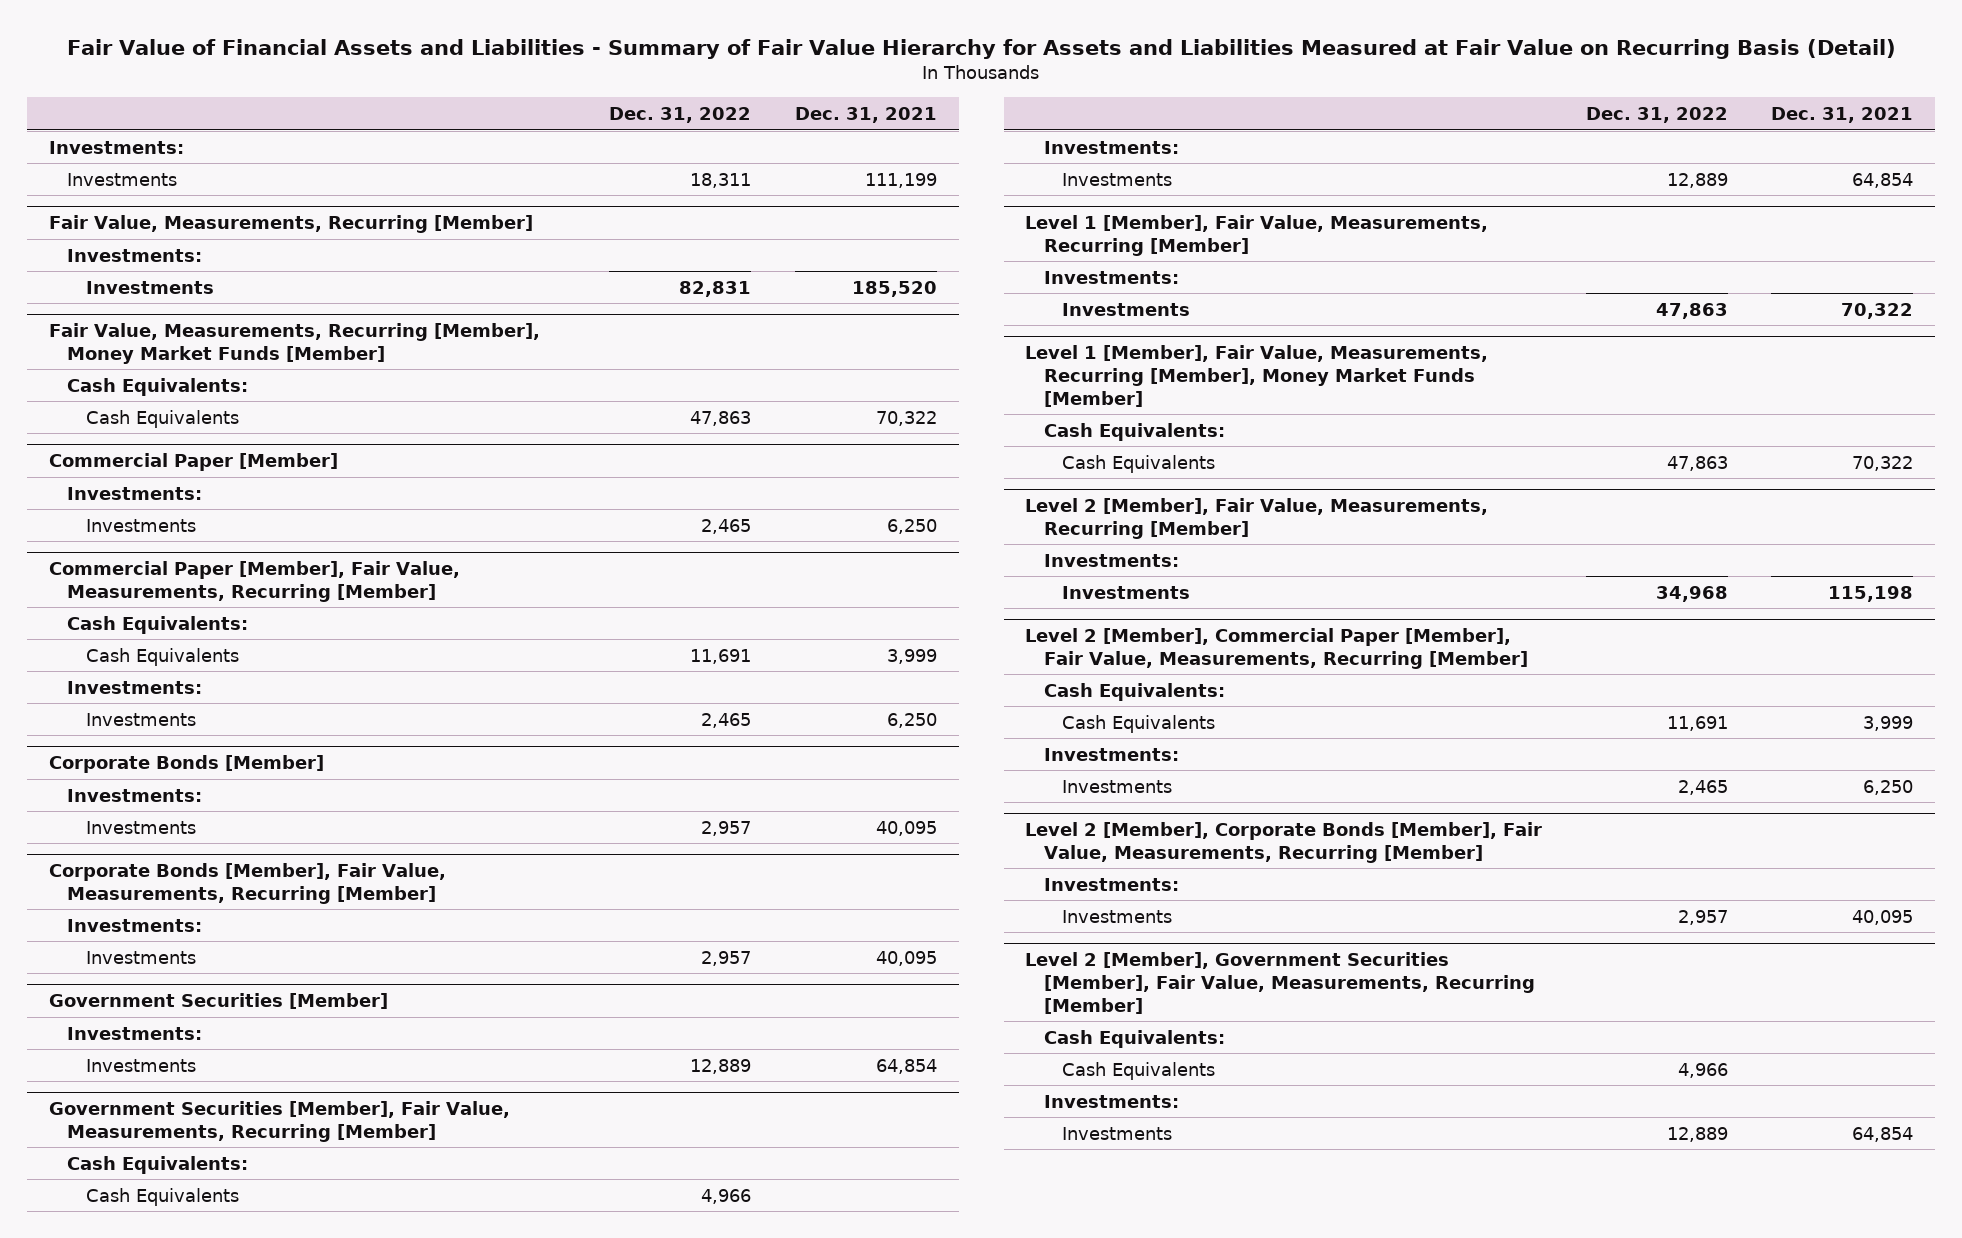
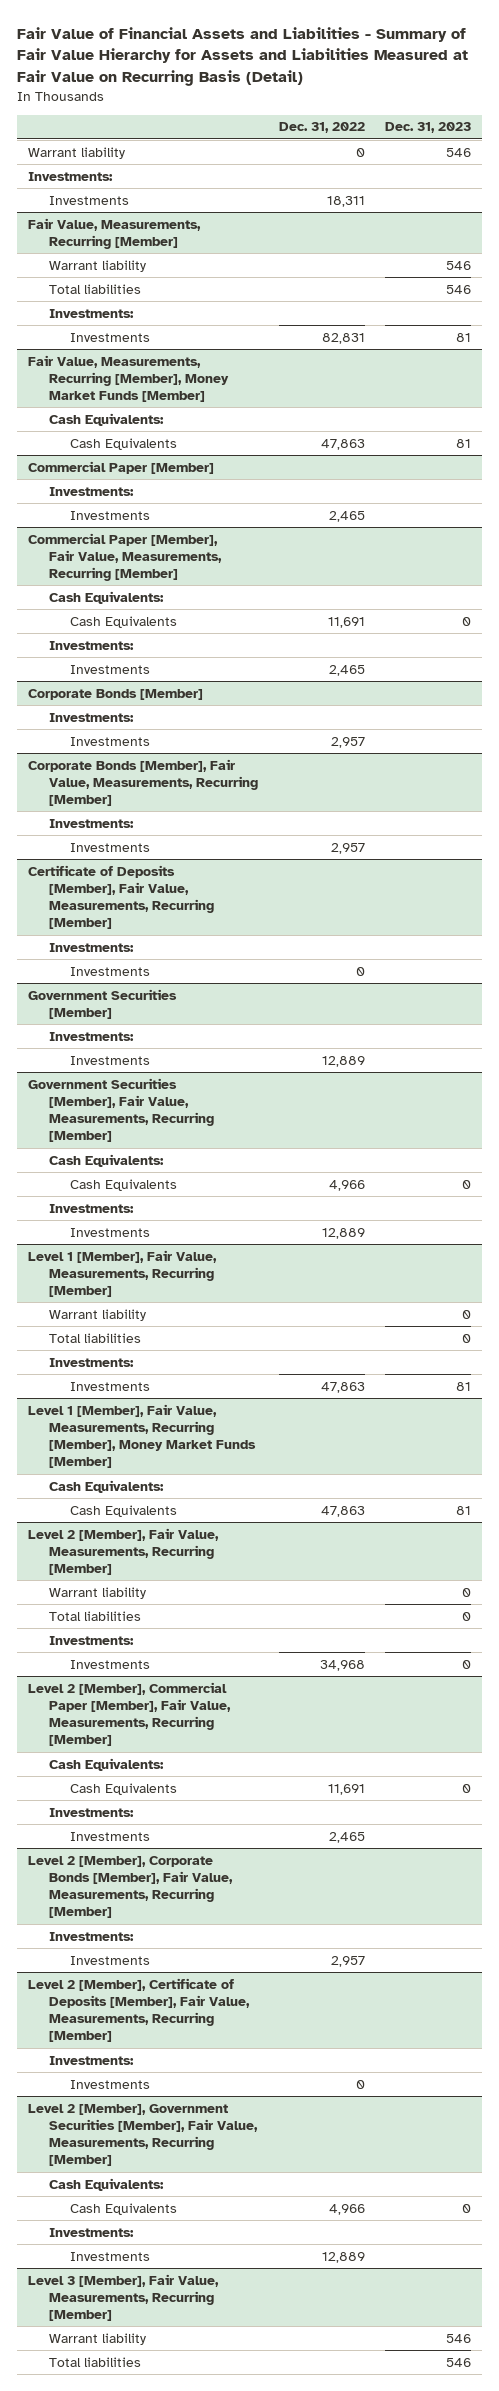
- | Dec. 31, 2022 | Dec. 31, 2021
+ | Dec. 31, 2022 | Dec. 31, 2023
+ Warrant liability | 0 | 546
@ Fair Value, Measurements, Recurring [Member]
+ Warrant liability | | 546
+ Total liabilities | | 546
+ Certificate of Deposits [Member], Fair Value, Measurements, Recurring [Member]
+ Investments:
+ Investments | 0 |
@ Level 1 [Member], Fair Value, Measurements, Recurring [Member]
+ Warrant liability | | 0
+ Total liabilities | | 0
@ Level 2 [Member], Fair Value, Measurements, Recurring [Member]
+ Warrant liability | | 0
+ Total liabilities | | 0
+ Level 2 [Member], Certificate of Deposits [Member], Fair Value, Measurements, Recurring [Member]
+ Investments:
+ Investments | 0 |
+ Level 3 [Member], Fair Value, Measurements, Recurring [Member]
+ Warrant liability | | 546
+ Total liabilities | | 546

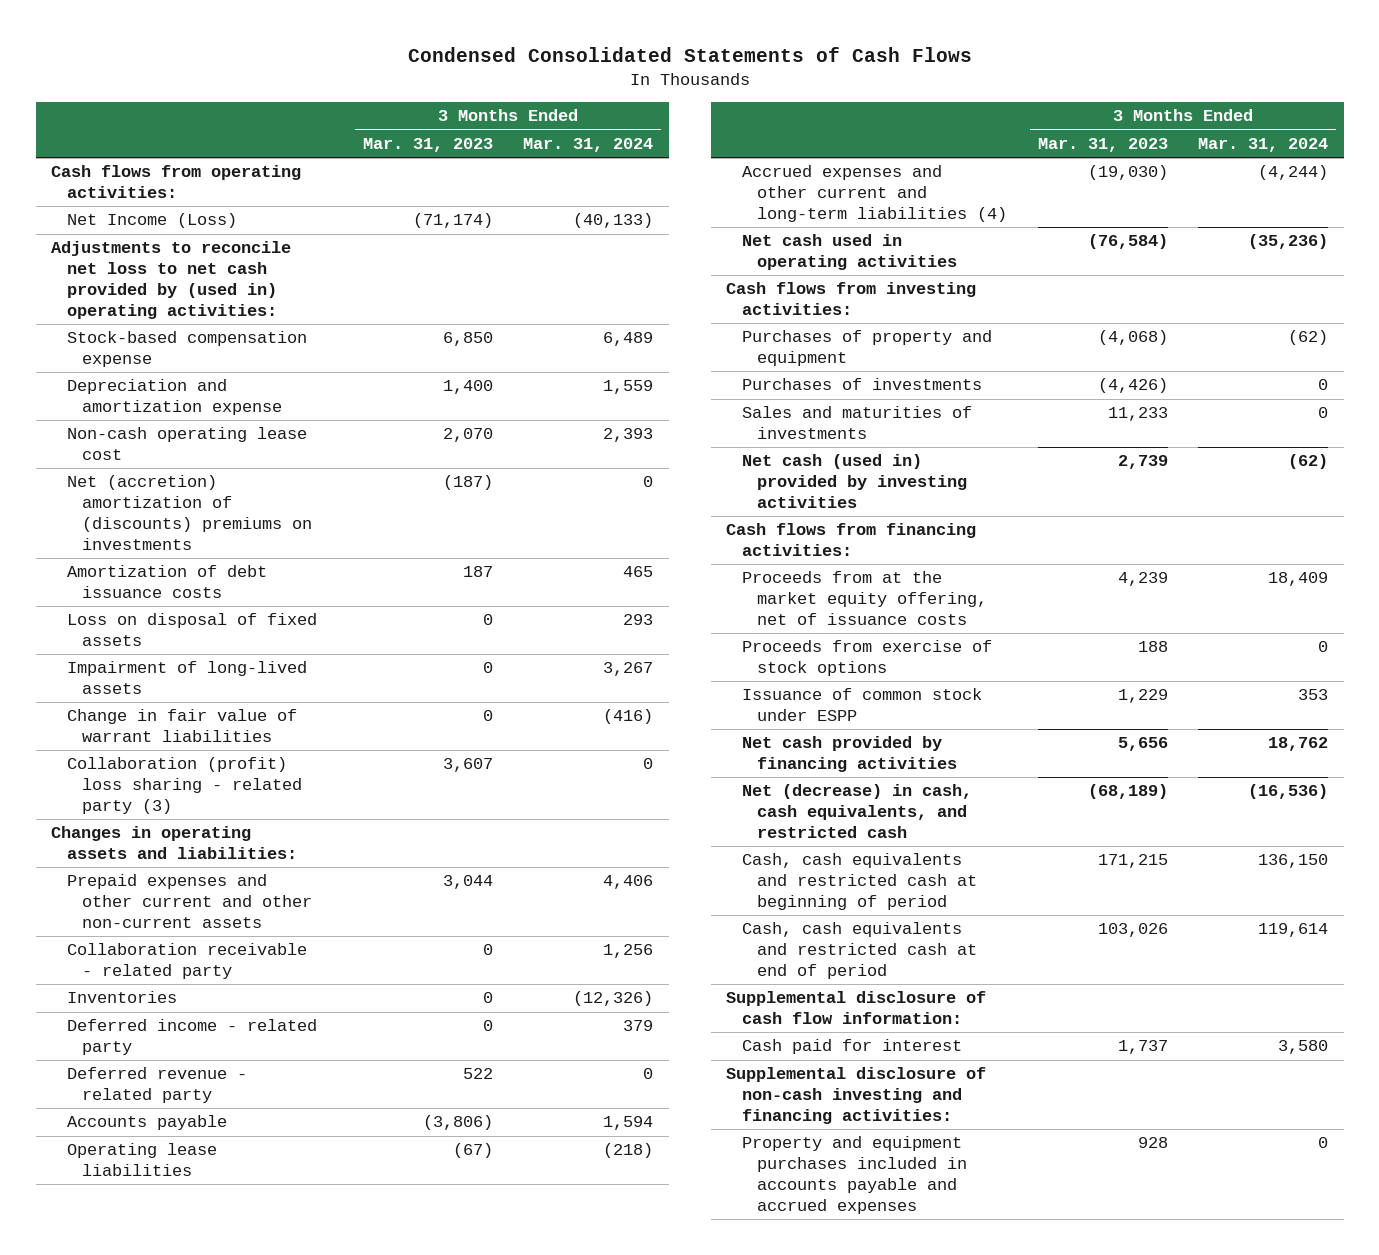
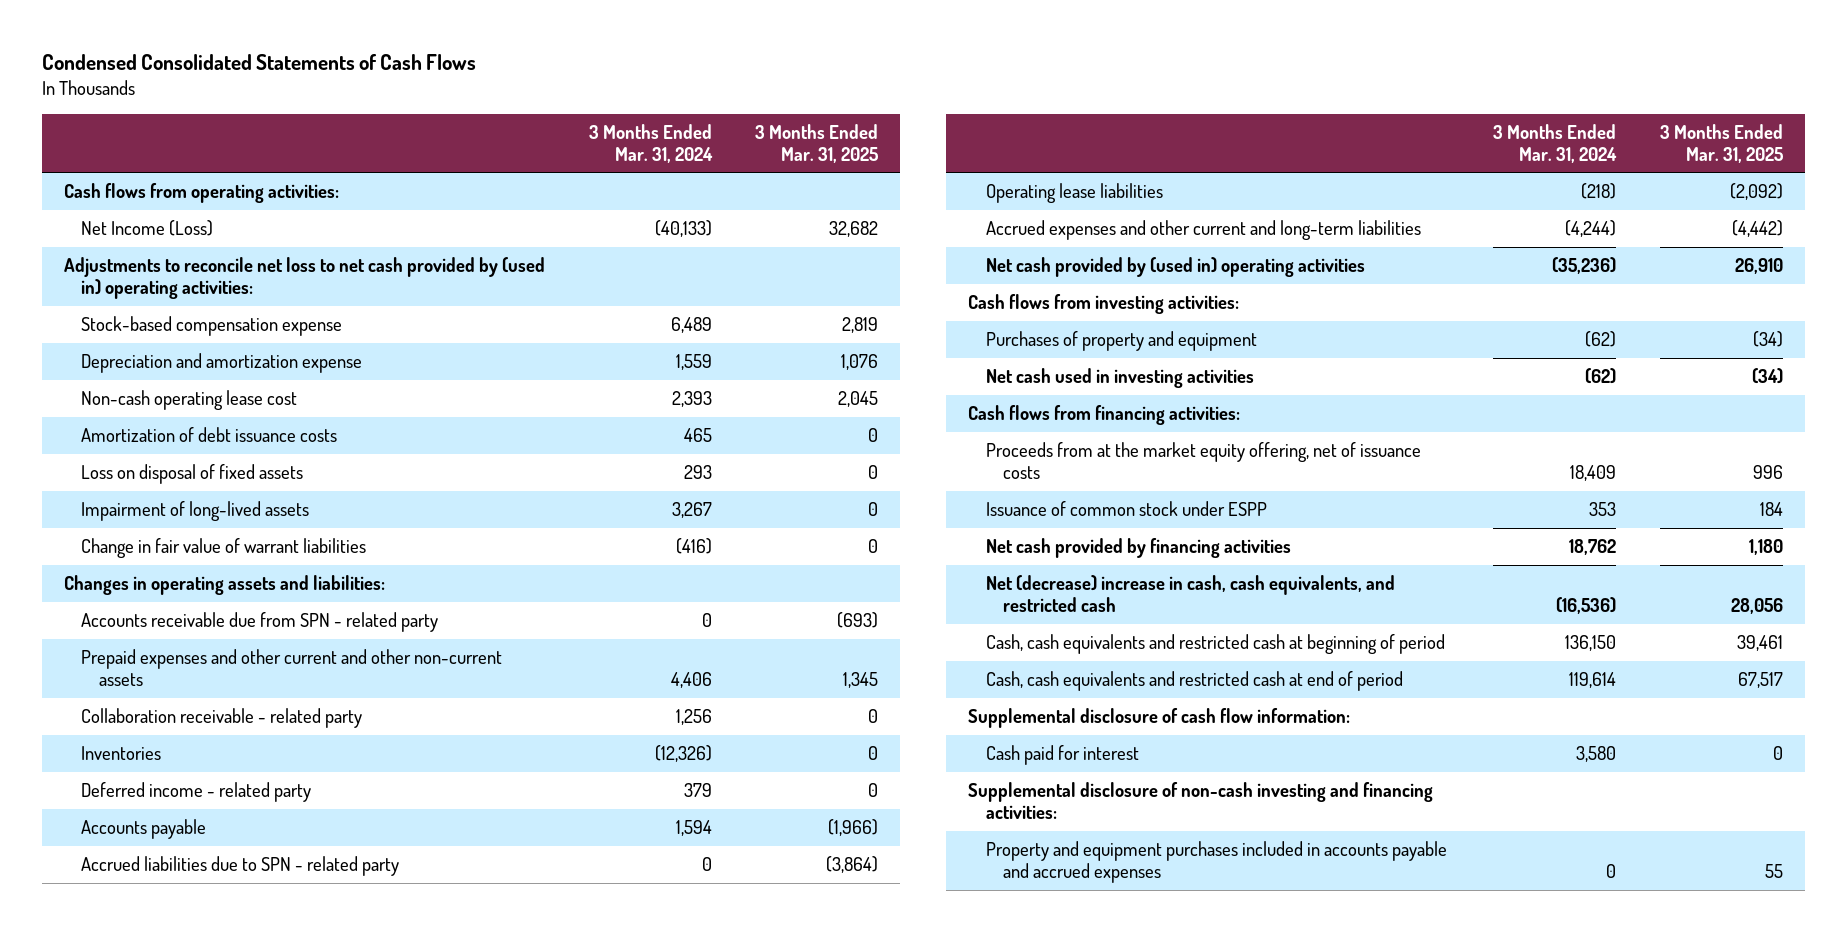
- | 3 Months Ended Mar. 31, 2023 | 3 Months Ended Mar. 31, 2024
+ | 3 Months Ended Mar. 31, 2024 | 3 Months Ended Mar. 31, 2025
- Net (accretion) amortization of (discounts) premiums on investments | (187) | 0
- Collaboration (profit) loss sharing - related party (3) | 3,607 | 0
+ Accounts receivable due from SPN - related party | 0 | (693)
- Deferred revenue - related party | 522 | 0
+ Accrued liabilities due to SPN - related party | 0 | (3,864)
- Accrued expenses and other current and long-term liabilities (4) | (19,030) | (4,244)
- Net cash used in operating activities | (76,584) | (35,236)
+ Accrued expenses and other current and long-term liabilities | (4,244) | (4,442)
+ Net cash provided by (used in) operating activities | (35,236) | 26,910
- Purchases of investments | (4,426) | 0
- Sales and maturities of investments | 11,233 | 0
- Net cash (used in) provided by investing activities | 2,739 | (62)
+ Net cash used in investing activities | (62) | (34)
- Proceeds from exercise of stock options | 188 | 0
- Net (decrease) in cash, cash equivalents, and restricted cash | (68,189) | (16,536)
+ Net (decrease) increase in cash, cash equivalents, and restricted cash | (16,536) | 28,056

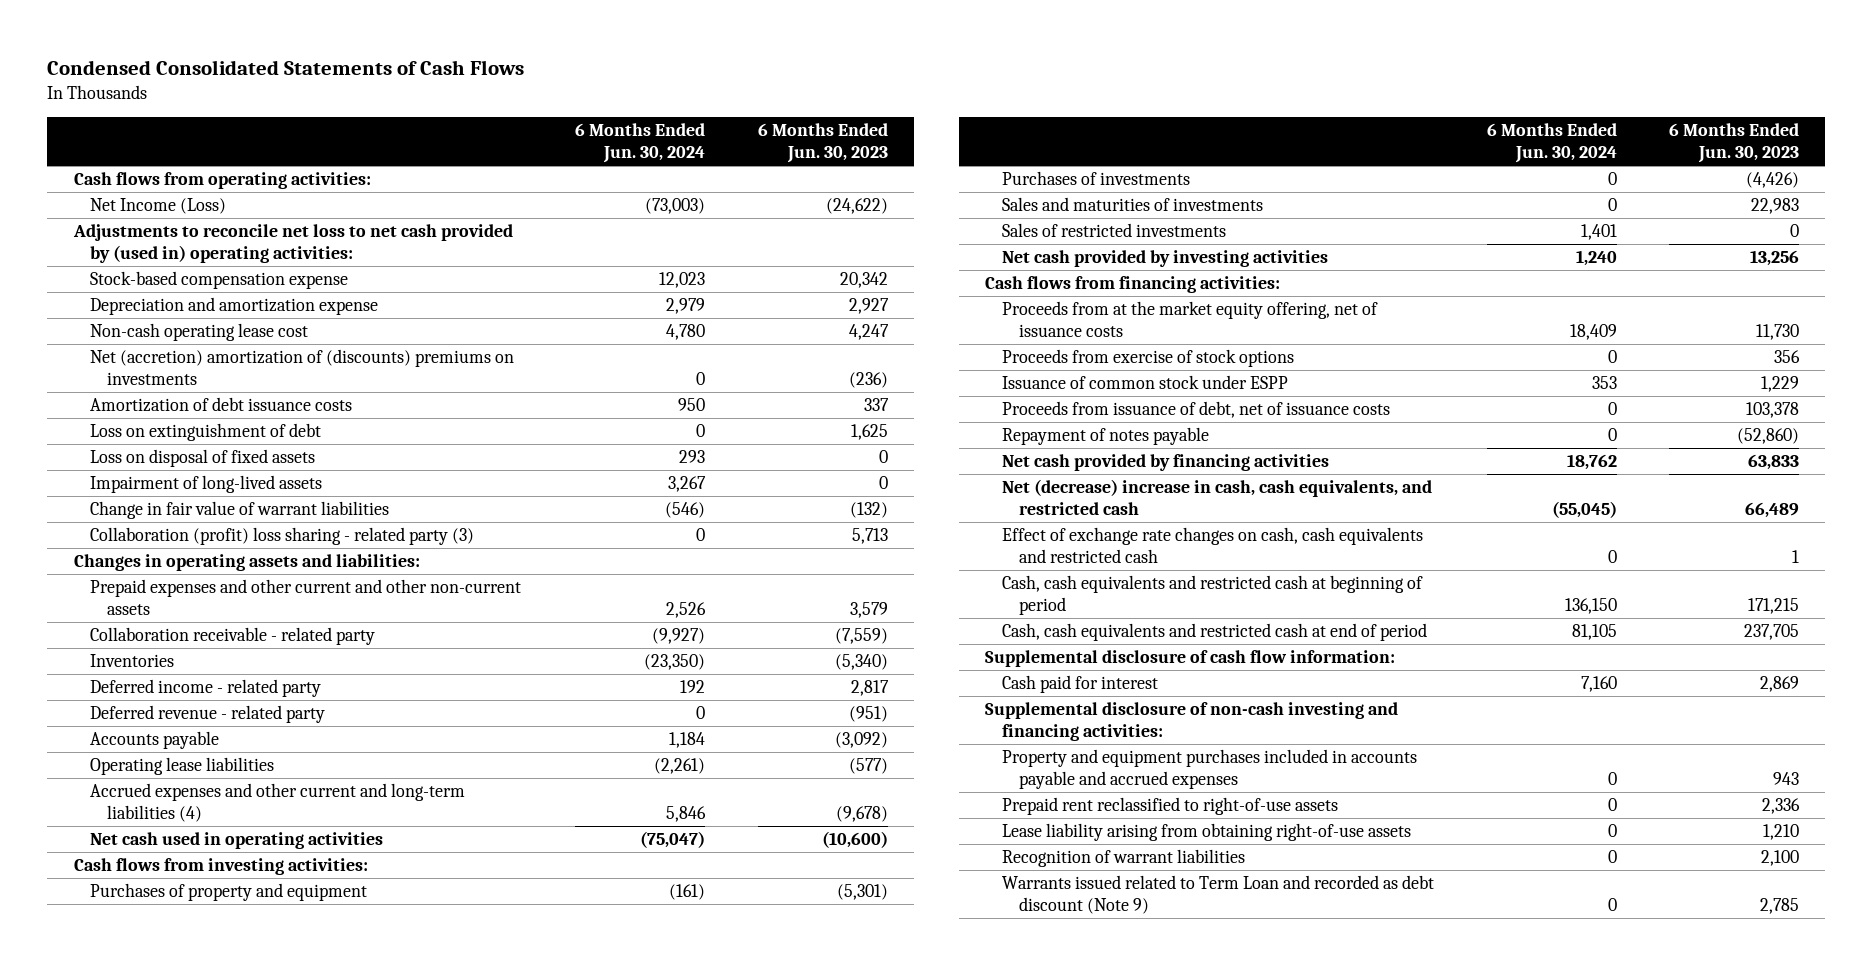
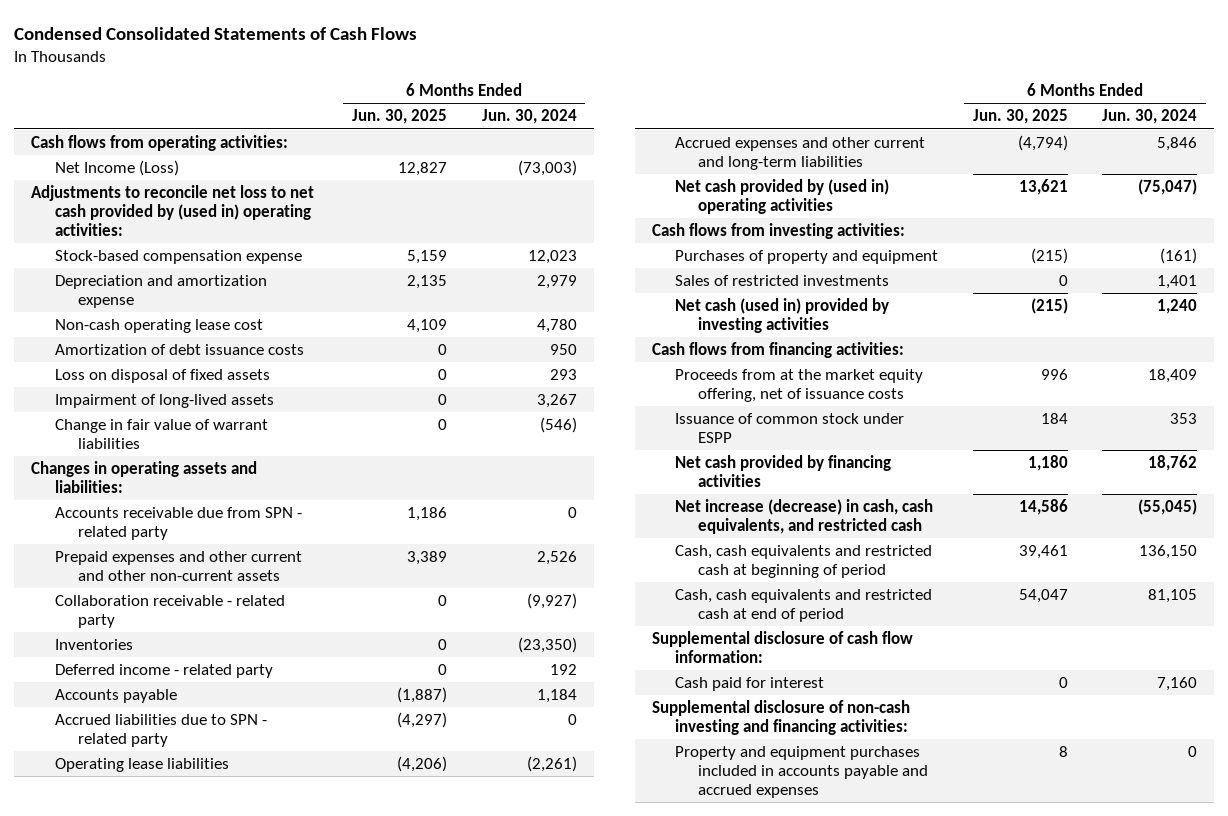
- | 6 Months Ended Jun. 30, 2024 | 6 Months Ended Jun. 30, 2023
+ | 6 Months Ended Jun. 30, 2025 | 6 Months Ended Jun. 30, 2024
- Net (accretion) amortization of (discounts) premiums on investments | 0 | (236)
- Loss on extinguishment of debt | 0 | 1,625
- Collaboration (profit) loss sharing - related party (3) | 0 | 5,713
+ Accounts receivable due from SPN - related party | 1,186 | 0
- Deferred revenue - related party | 0 | (951)
+ Accrued liabilities due to SPN - related party | (4,297) | 0
- Accrued expenses and other current and long-term liabilities (4) | 5,846 | (9,678)
- Net cash used in operating activities | (75,047) | (10,600)
+ Accrued expenses and other current and long-term liabilities | (4,794) | 5,846
+ Net cash provided by (used in) operating activities | 13,621 | (75,047)
- Purchases of investments | 0 | (4,426)
- Sales and maturities of investments | 0 | 22,983
- Net cash provided by investing activities | 1,240 | 13,256
+ Net cash (used in) provided by investing activities | (215) | 1,240
- Proceeds from exercise of stock options | 0 | 356
- Proceeds from issuance of debt, net of issuance costs | 0 | 103,378
- Repayment of notes payable | 0 | (52,860)
- Net (decrease) increase in cash, cash equivalents, and restricted cash | (55,045) | 66,489
- Effect of exchange rate changes on cash, cash equivalents and restricted cash | 0 | 1
+ Net increase (decrease) in cash, cash equivalents, and restricted cash | 14,586 | (55,045)
- Prepaid rent reclassified to right-of-use assets | 0 | 2,336
- Lease liability arising from obtaining right-of-use assets | 0 | 1,210
- Recognition of warrant liabilities | 0 | 2,100
- Warrants issued related to Term Loan and recorded as debt discount (Note 9) | 0 | 2,785

